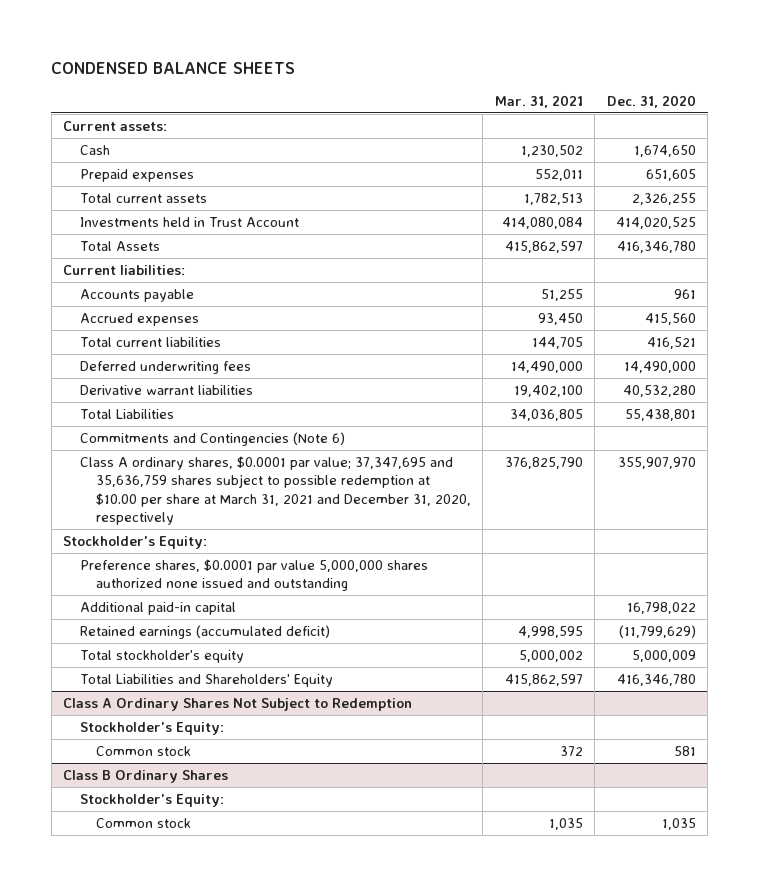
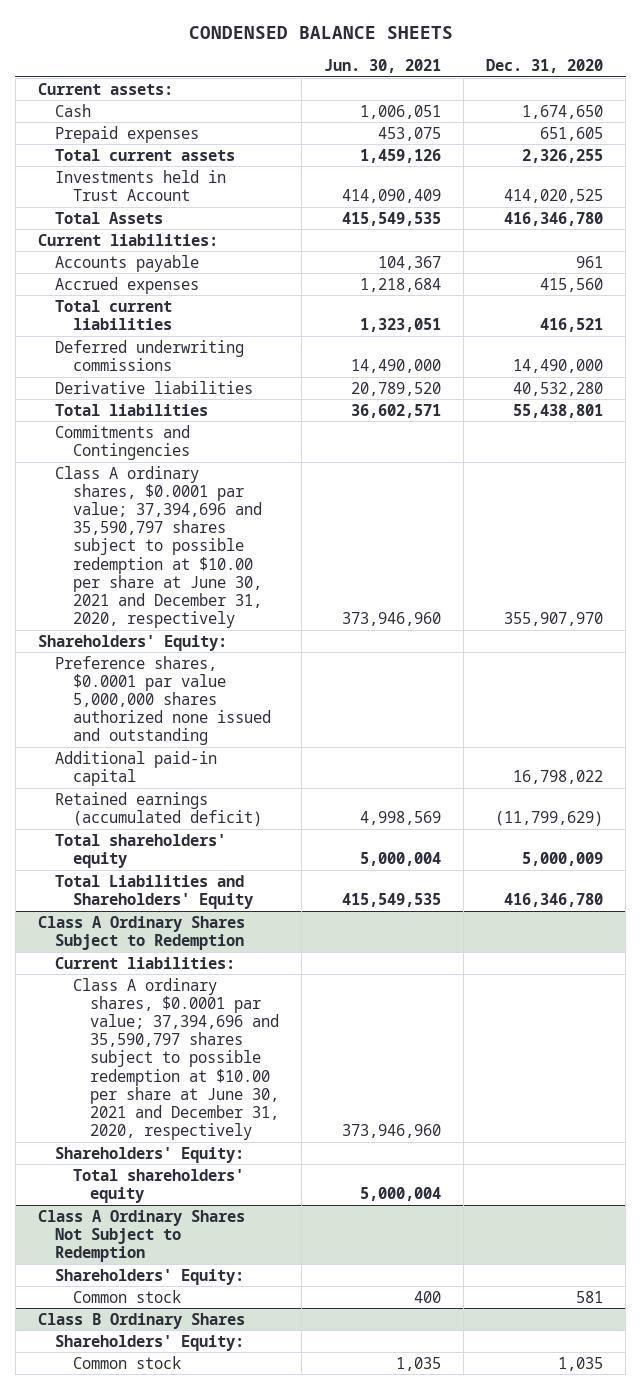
- | Mar. 31, 2021 | Dec. 31, 2020
+ | Jun. 30, 2021 | Dec. 31, 2020
- Deferred underwriting fees | 14,490,000 | 14,490,000
- Derivative warrant liabilities | 19,402,100 | 40,532,280
- Total Liabilities | 34,036,805 | 55,438,801
- Commitments and Contingencies (Note 6)
- Class A ordinary shares, $0.0001 par value; 37,347,695 and 35,636,759 shares subject to possible redemption at $10.00 per share at March 31, 2021 and December 31, 2020, respectively | 376,825,790 | 355,907,970
- Stockholder's Equity:
+ Deferred underwriting commissions | 14,490,000 | 14,490,000
+ Derivative liabilities | 20,789,520 | 40,532,280
+ Total liabilities | 36,602,571 | 55,438,801
+ Commitments and Contingencies
+ Class A ordinary shares, $0.0001 par value; 37,394,696 and 35,590,797 shares subject to possible redemption at $10.00 per share at June 30, 2021 and December 31, 2020, respectively | 373,946,960 | 355,907,970
+ Shareholders' Equity:
- Total stockholder's equity | 5,000,002 | 5,000,009
+ Total shareholders' equity | 5,000,004 | 5,000,009
+ Class A Ordinary Shares Subject to Redemption
+ Current liabilities:
+ Class A ordinary shares, $0.0001 par value; 37,394,696 and 35,590,797 shares subject to possible redemption at $10.00 per share at June 30, 2021 and December 31, 2020, respectively | 373,946,960 |
+ Shareholders' Equity:
+ Total shareholders' equity | 5,000,004 |
@ Class A Ordinary Shares Not Subject to Redemption
- Stockholder's Equity:
+ Shareholders' Equity:
@ Class B Ordinary Shares
- Stockholder's Equity:
+ Shareholders' Equity:

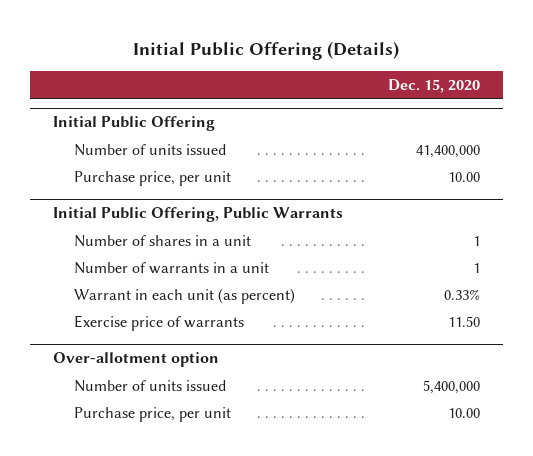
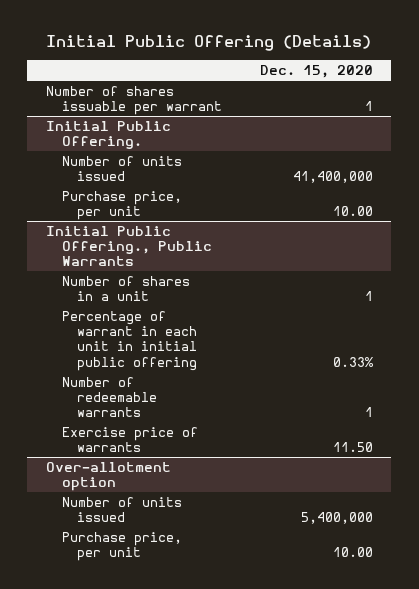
- Initial Public Offering
+ Number of shares issuable per warrant | 1
+ Initial Public Offering.
- Initial Public Offering, Public Warrants
+ Initial Public Offering., Public Warrants
- Number of warrants in a unit | 1
- Warrant in each unit (as percent) | 0.33%
+ Percentage of warrant in each unit in initial public offering | 0.33%
+ Number of redeemable warrants | 1

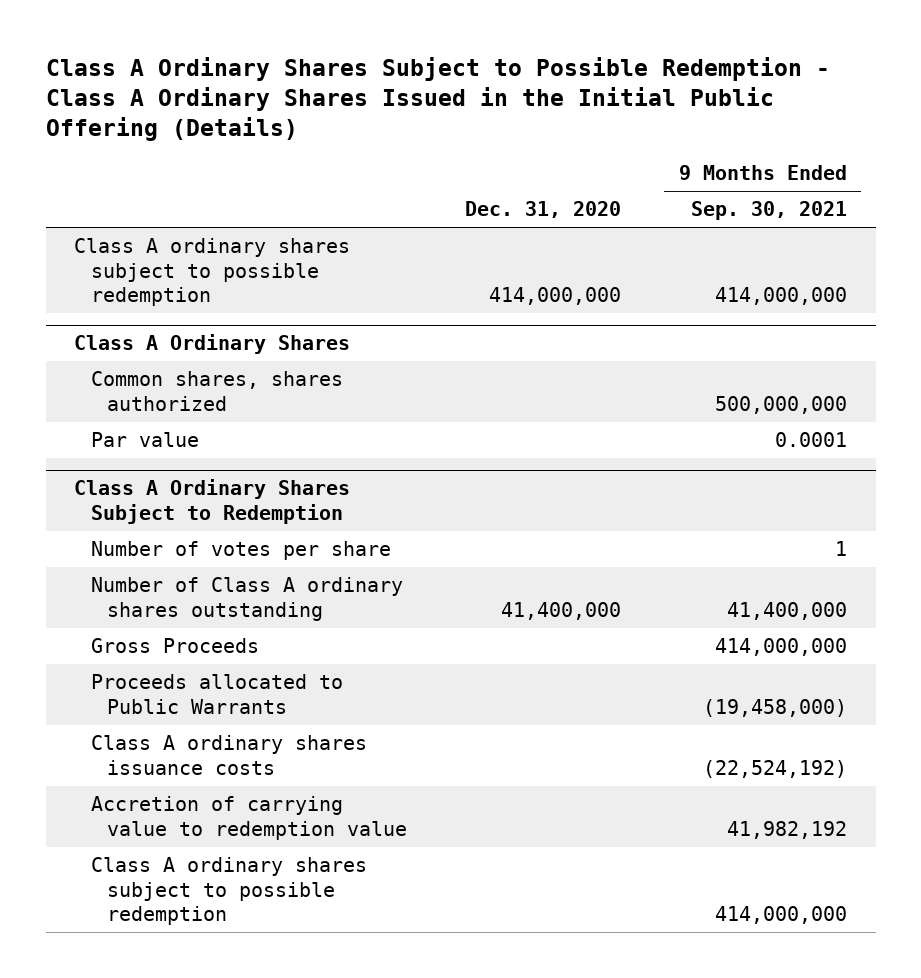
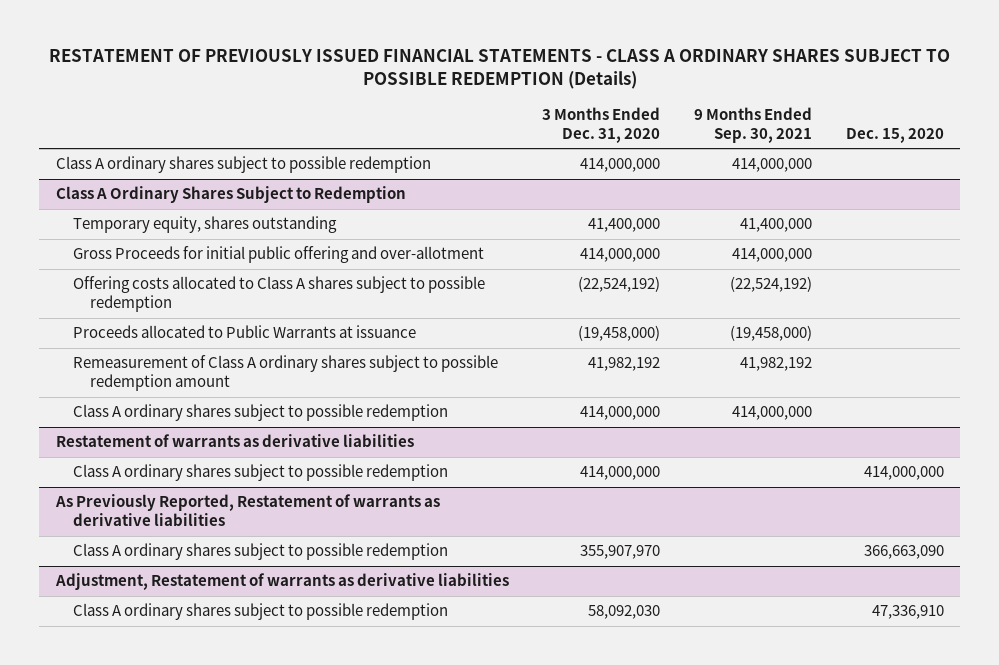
- Class A Ordinary Shares Subject to Possible Redemption - Class A Ordinary Shares Issued in the Initial Public Offering (Details)
+ RESTATEMENT OF PREVIOUSLY ISSUED FINANCIAL STATEMENTS - CLASS A ORDINARY SHARES SUBJECT TO POSSIBLE REDEMPTION (Details)
- | Dec. 31, 2020 | 9 Months Ended Sep. 30, 2021
+ | 3 Months Ended Dec. 31, 2020 | 9 Months Ended Sep. 30, 2021 | Dec. 15, 2020
- Class A Ordinary Shares
- Common shares, shares authorized | | 500,000,000
- Par value | | 0.0001
@ Class A Ordinary Shares Subject to Redemption
- Number of votes per share | | 1
- Number of Class A ordinary shares outstanding | 41,400,000 | 41,400,000
- Gross Proceeds | | 414,000,000
- Proceeds allocated to Public Warrants | | (19,458,000)
- Class A ordinary shares issuance costs | | (22,524,192)
- Accretion of carrying value to redemption value | | 41,982,192
+ Temporary equity, shares outstanding | 41,400,000 | 41,400,000 |
+ Gross Proceeds for initial public offering and over-allotment | 414,000,000 | 414,000,000 |
+ Offering costs allocated to Class A shares subject to possible redemption | (22,524,192) | (22,524,192) |
+ Proceeds allocated to Public Warrants at issuance | (19,458,000) | (19,458,000) |
+ Remeasurement of Class A ordinary shares subject to possible redemption amount | 41,982,192 | 41,982,192 |
+ Restatement of warrants as derivative liabilities
+ Class A ordinary shares subject to possible redemption | 414,000,000 | | 414,000,000
+ As Previously Reported, Restatement of warrants as derivative liabilities
+ Class A ordinary shares subject to possible redemption | 355,907,970 | | 366,663,090
+ Adjustment, Restatement of warrants as derivative liabilities
+ Class A ordinary shares subject to possible redemption | 58,092,030 | | 47,336,910

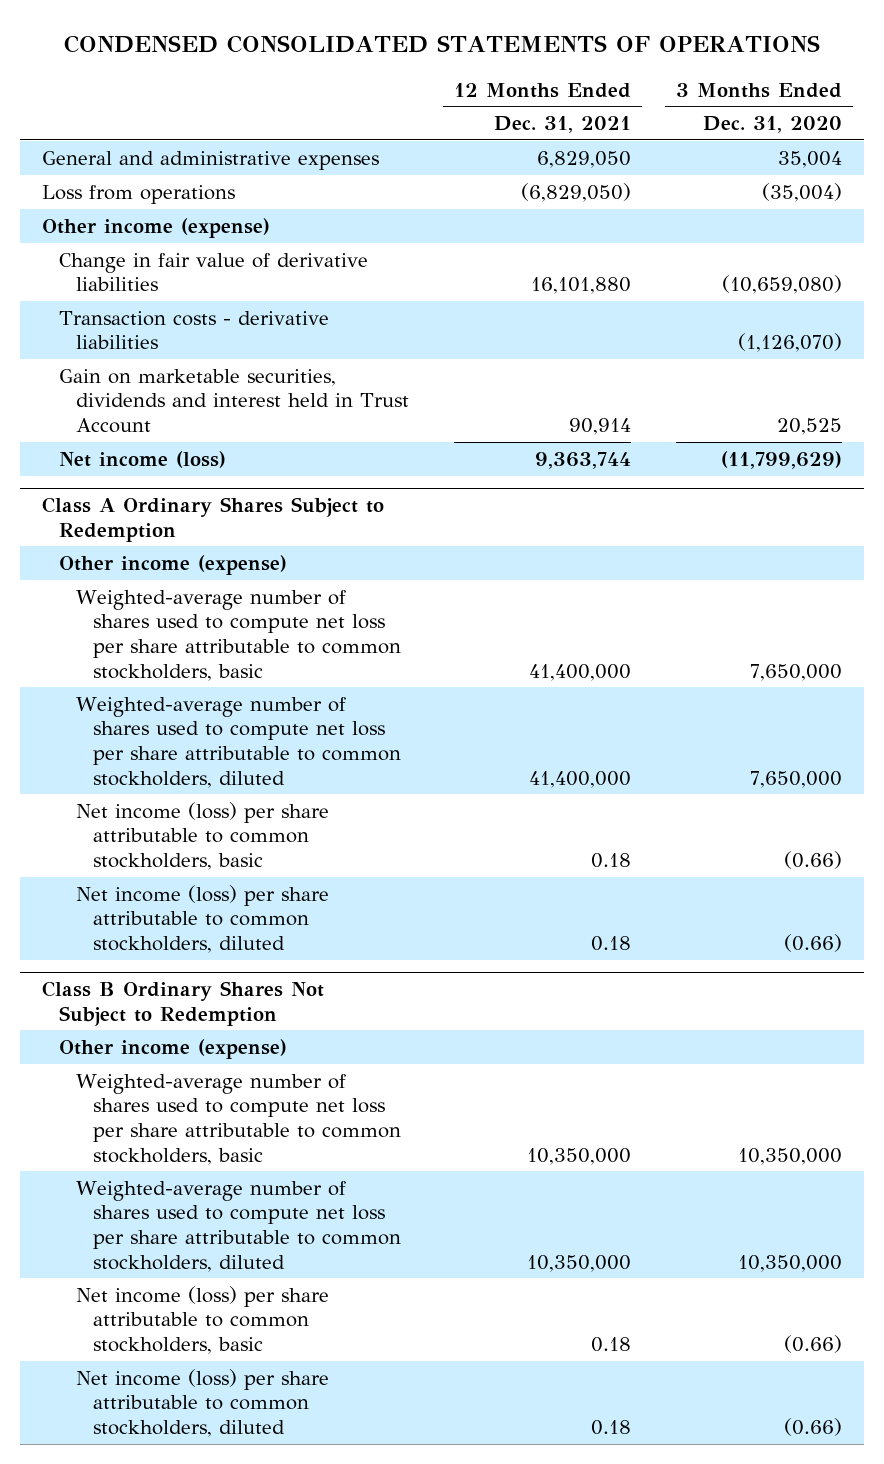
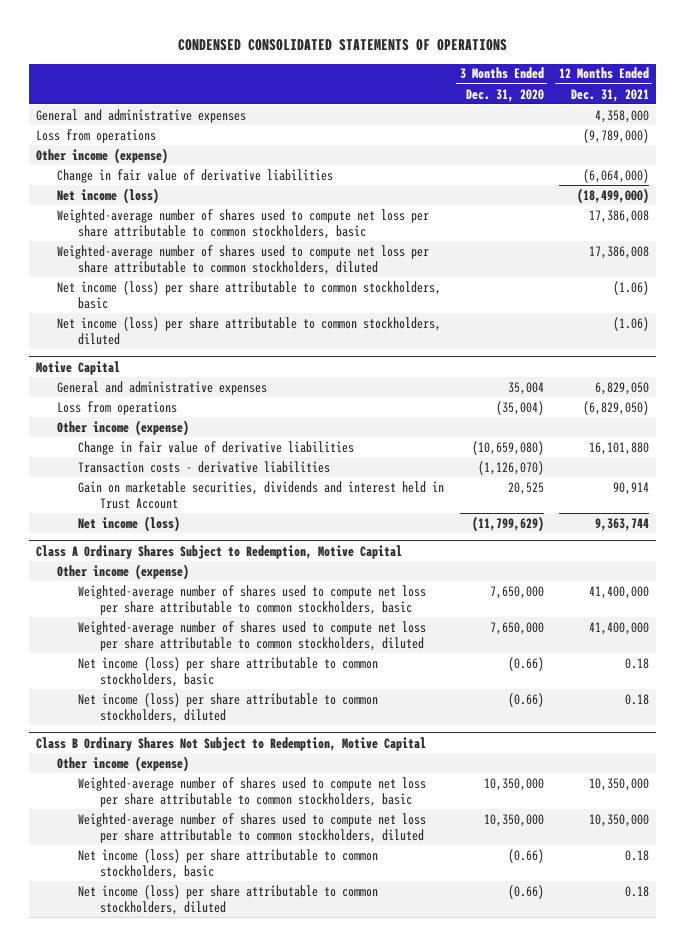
- | 12 Months Ended Dec. 31, 2021 | 3 Months Ended Dec. 31, 2020
+ | 3 Months Ended Dec. 31, 2020 | 12 Months Ended Dec. 31, 2021
+ General and administrative expenses | | 4,358,000
+ Loss from operations | | (9,789,000)
+ Other income (expense)
+ Change in fair value of derivative liabilities | | (6,064,000)
+ Net income (loss) | | (18,499,000)
+ Weighted-average number of shares used to compute net loss per share attributable to common stockholders, basic | | 17,386,008
+ Weighted-average number of shares used to compute net loss per share attributable to common stockholders, diluted | | 17,386,008
+ Net income (loss) per share attributable to common stockholders, basic | | (1.06)
+ Net income (loss) per share attributable to common stockholders, diluted | | (1.06)
+ Motive Capital
- Class A Ordinary Shares Subject to Redemption
+ Class A Ordinary Shares Subject to Redemption, Motive Capital
- Class B Ordinary Shares Not Subject to Redemption
+ Class B Ordinary Shares Not Subject to Redemption, Motive Capital

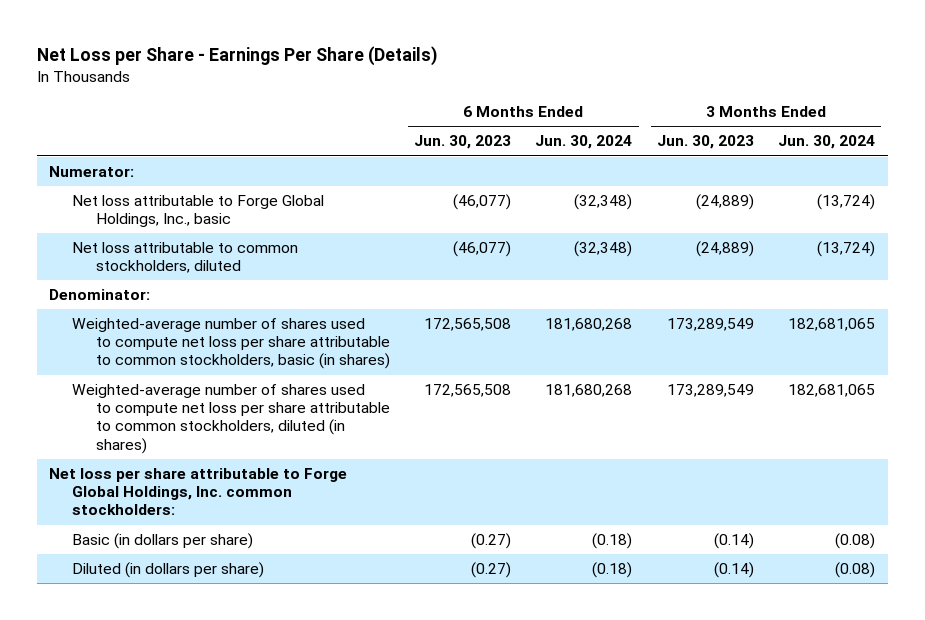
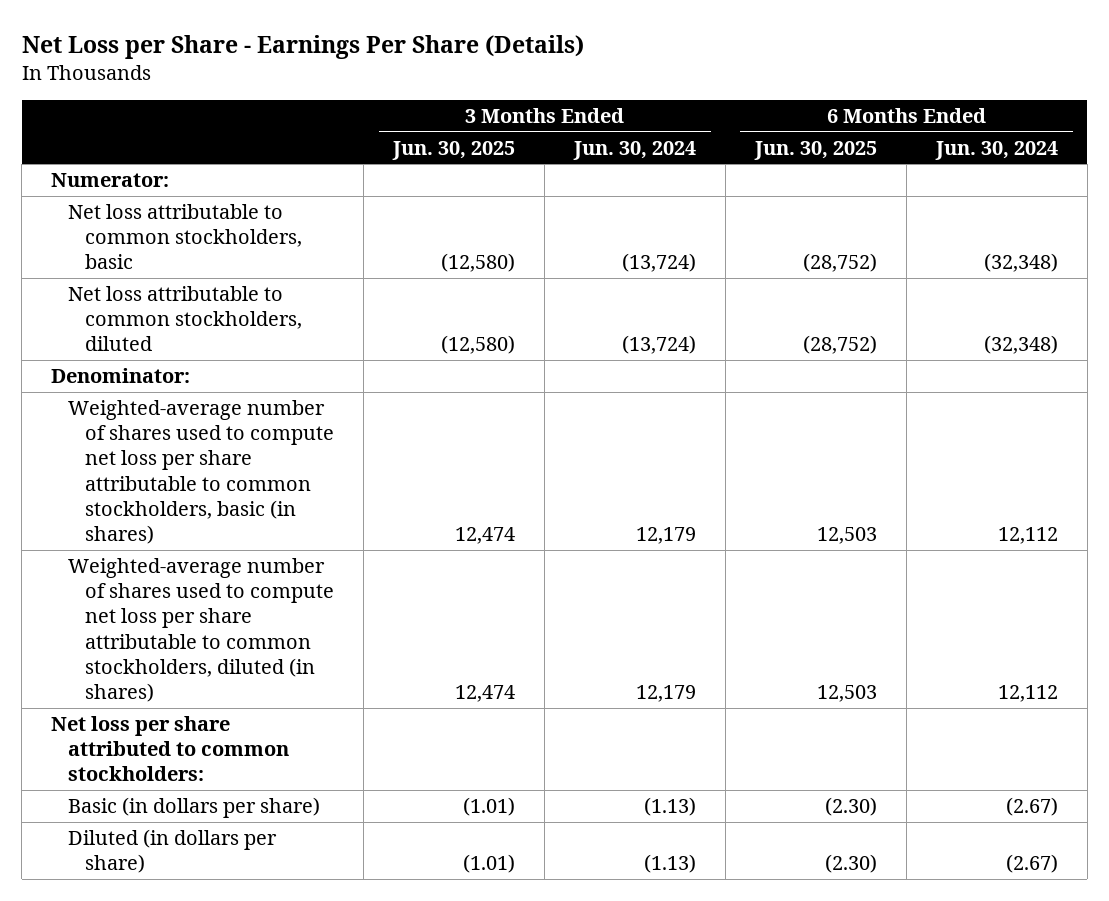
- | 6 Months Ended Jun. 30, 2023 | 6 Months Ended Jun. 30, 2024 | 3 Months Ended Jun. 30, 2023 | 3 Months Ended Jun. 30, 2024
+ | 3 Months Ended Jun. 30, 2025 | 3 Months Ended Jun. 30, 2024 | 6 Months Ended Jun. 30, 2025 | 6 Months Ended Jun. 30, 2024
- Net loss attributable to Forge Global Holdings, Inc., basic | (46,077) | (32,348) | (24,889) | (13,724)
+ Net loss attributable to common stockholders, basic | (12,580) | (13,724) | (28,752) | (32,348)
- Weighted-average number of shares used to compute net loss per share attributable to common stockholders, basic (in shares) | 172,565,508 | 181,680,268 | 173,289,549 | 182,681,065
- Weighted-average number of shares used to compute net loss per share attributable to common stockholders, diluted (in shares) | 172,565,508 | 181,680,268 | 173,289,549 | 182,681,065
- Net loss per share attributable to Forge Global Holdings, Inc. common stockholders:
- Basic (in dollars per share) | (0.27) | (0.18) | (0.14) | (0.08)
- Diluted (in dollars per share) | (0.27) | (0.18) | (0.14) | (0.08)
+ Weighted-average number of shares used to compute net loss per share attributable to common stockholders, basic (in shares) | 12,474 | 12,179 | 12,503 | 12,112
+ Weighted-average number of shares used to compute net loss per share attributable to common stockholders, diluted (in shares) | 12,474 | 12,179 | 12,503 | 12,112
+ Net loss per share attributed to common stockholders:
+ Basic (in dollars per share) | (1.01) | (1.13) | (2.30) | (2.67)
+ Diluted (in dollars per share) | (1.01) | (1.13) | (2.30) | (2.67)

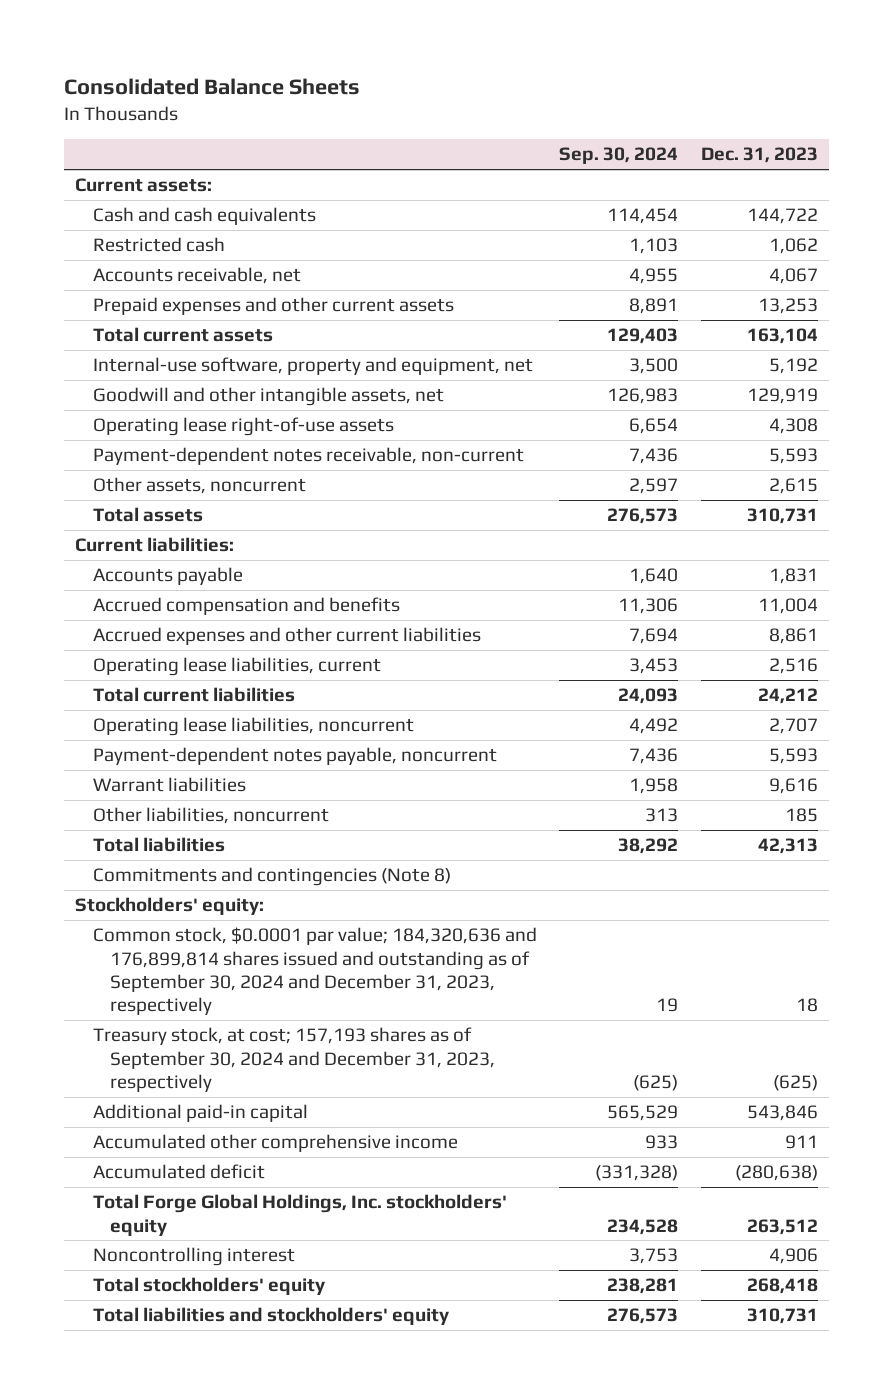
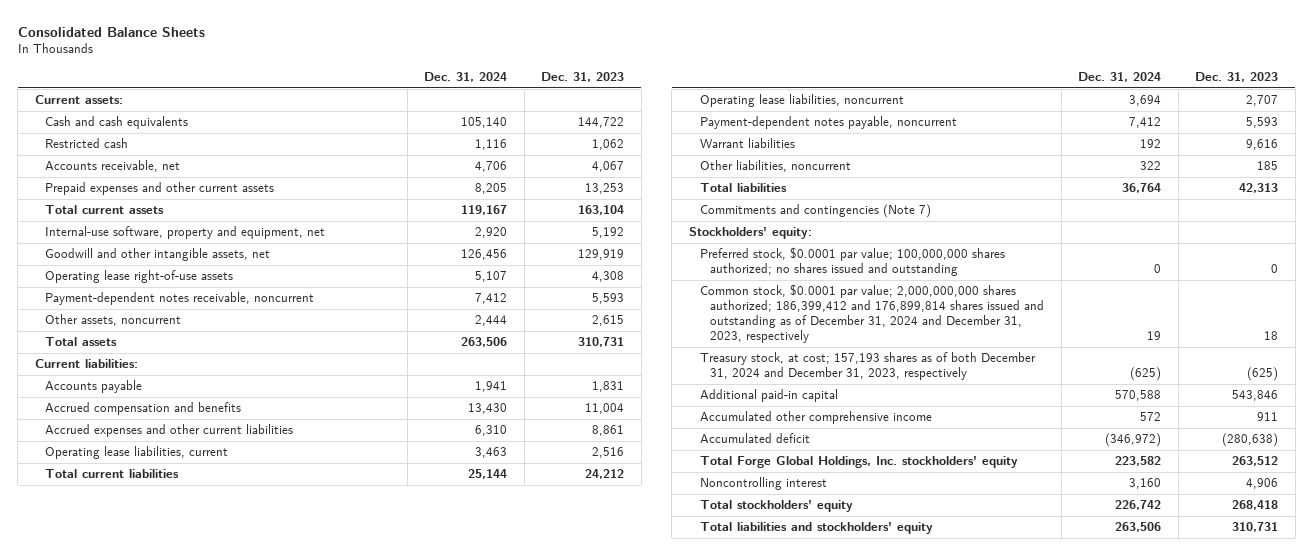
- | Sep. 30, 2024 | Dec. 31, 2023
+ | Dec. 31, 2024 | Dec. 31, 2023
- Payment-dependent notes receivable, non-current | 7,436 | 5,593
+ Payment-dependent notes receivable, noncurrent | 7,412 | 5,593
- Commitments and contingencies (Note 8)
+ Commitments and contingencies (Note 7)
- Common stock, $0.0001 par value; 184,320,636 and 176,899,814 shares issued and outstanding as of September 30, 2024 and December 31, 2023, respectively | 19 | 18
- Treasury stock, at cost; 157,193 shares as of September 30, 2024 and December 31, 2023, respectively | (625) | (625)
+ Preferred stock, $0.0001 par value; 100,000,000 shares authorized; no shares issued and outstanding | 0 | 0
+ Common stock, $0.0001 par value; 2,000,000,000 shares authorized; 186,399,412 and 176,899,814 shares issued and outstanding as of December 31, 2024 and December 31, 2023, respectively | 19 | 18
+ Treasury stock, at cost; 157,193 shares as of both December 31, 2024 and December 31, 2023, respectively | (625) | (625)

